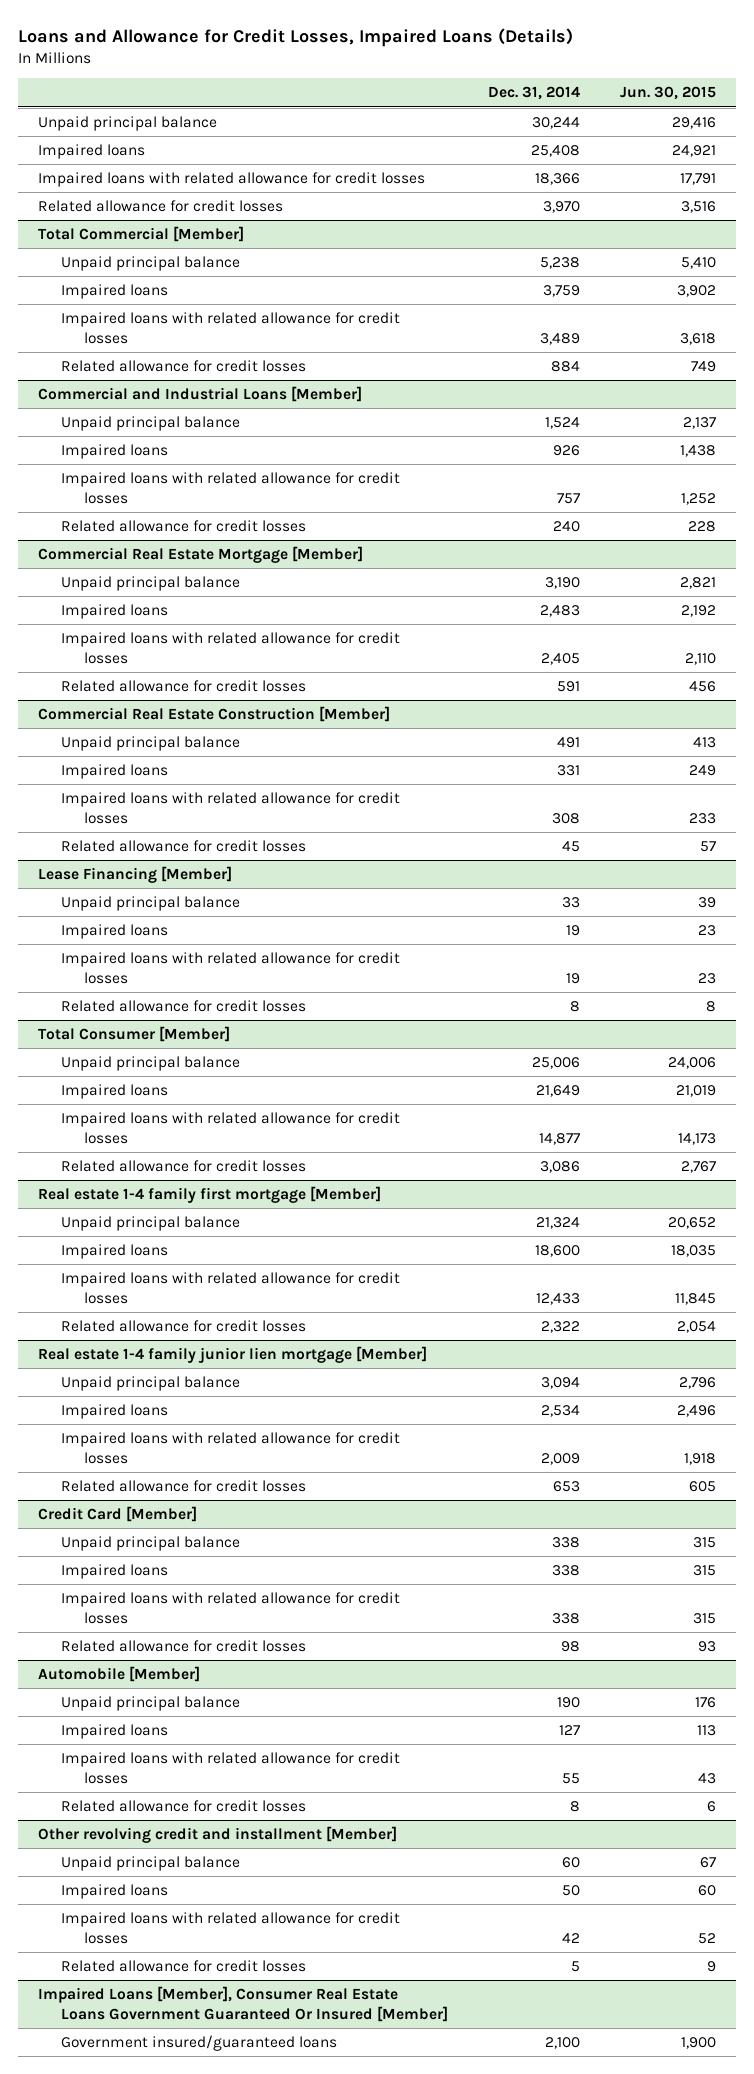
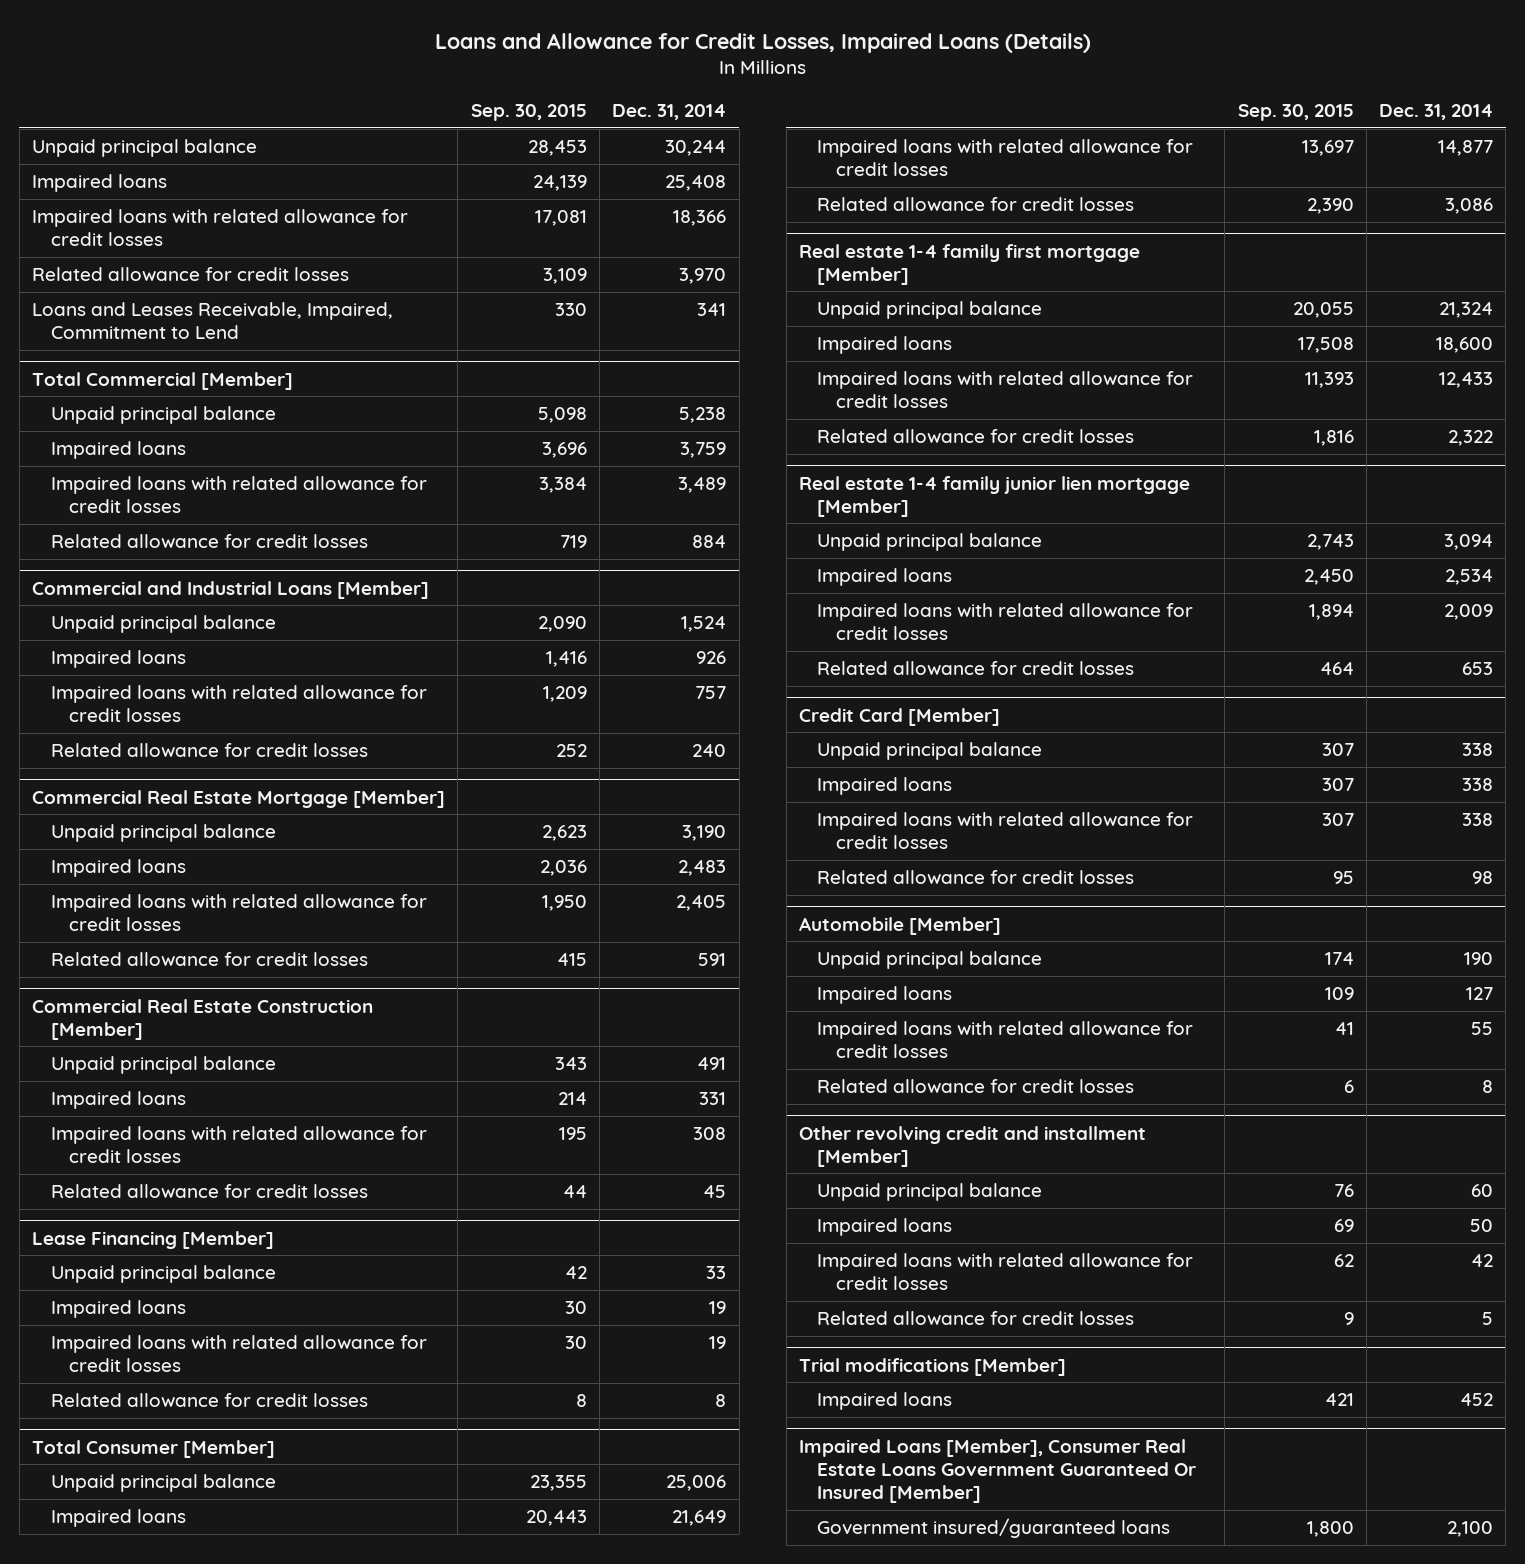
- | Dec. 31, 2014 | Jun. 30, 2015
+ | Sep. 30, 2015 | Dec. 31, 2014
+ Loans and Leases Receivable, Impaired, Commitment to Lend | 330 | 341
+ Trial modifications [Member]
+ Impaired loans | 421 | 452

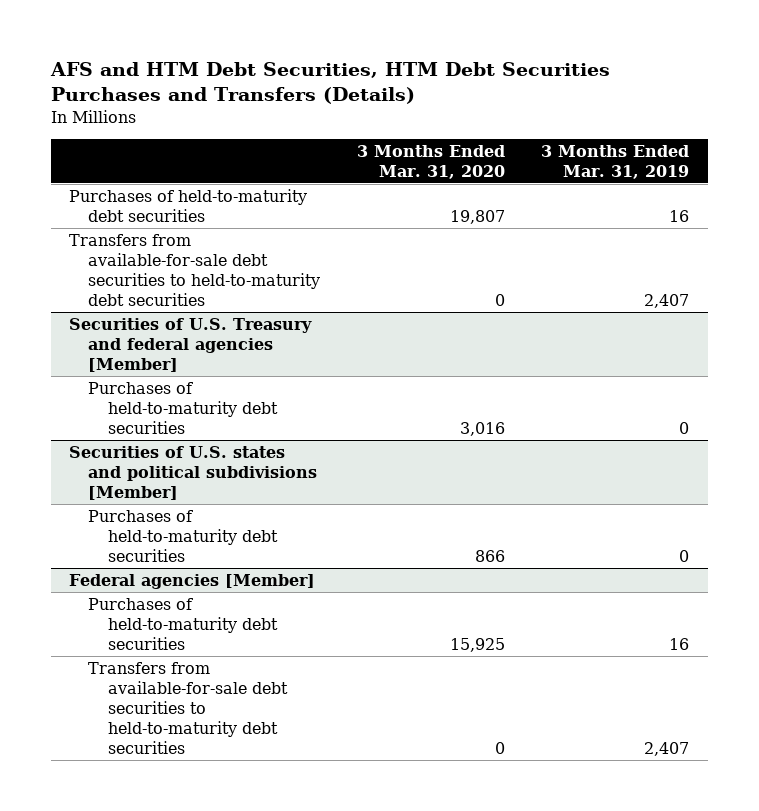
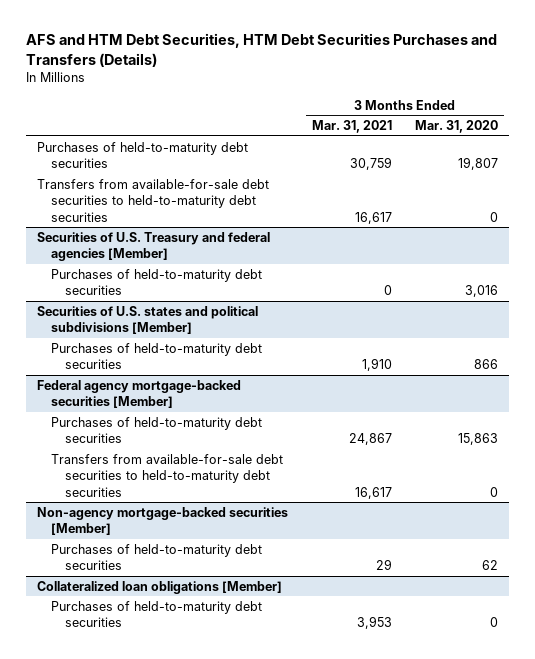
- | 3 Months Ended Mar. 31, 2020 | 3 Months Ended Mar. 31, 2019
+ | 3 Months Ended Mar. 31, 2021 | 3 Months Ended Mar. 31, 2020
- Federal agencies [Member]
- Purchases of held-to-maturity debt securities | 15,925 | 16
+ Federal agency mortgage-backed securities [Member]
+ Purchases of held-to-maturity debt securities | 24,867 | 15,863
+ Non-agency mortgage-backed securities [Member]
+ Purchases of held-to-maturity debt securities | 29 | 62
+ Collateralized loan obligations [Member]
+ Purchases of held-to-maturity debt securities | 3,953 | 0

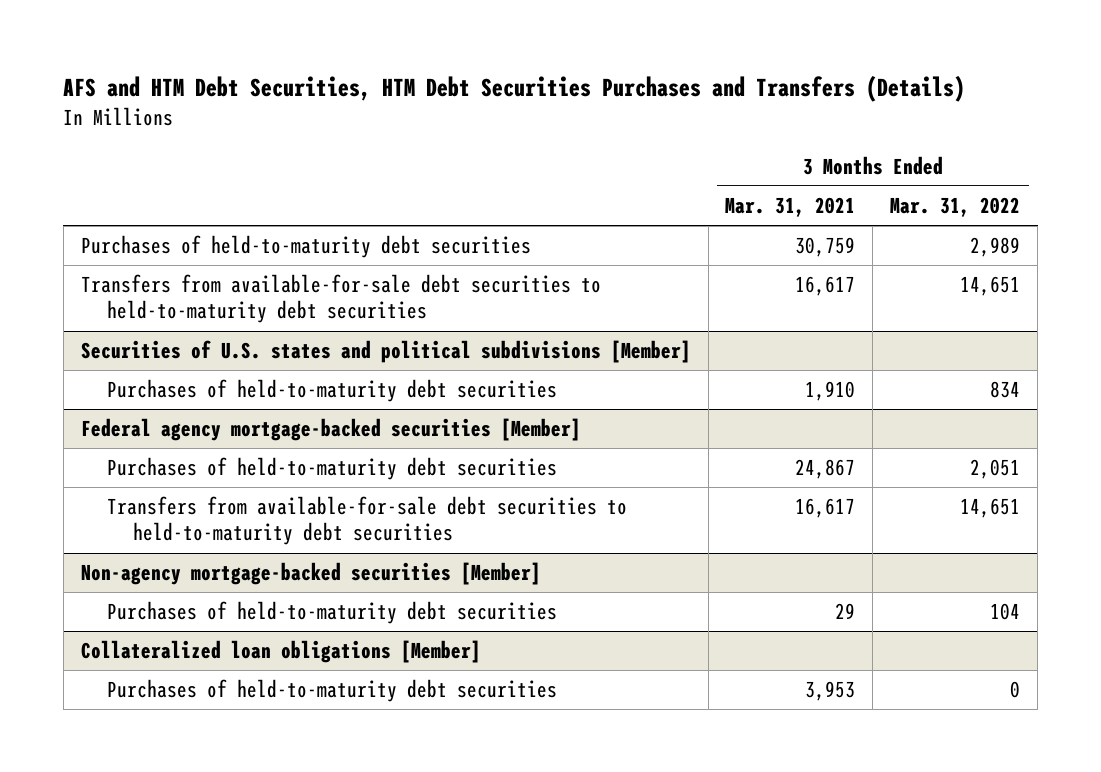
- | 3 Months Ended Mar. 31, 2021 | 3 Months Ended Mar. 31, 2020
+ | 3 Months Ended Mar. 31, 2021 | 3 Months Ended Mar. 31, 2022
- Securities of U.S. Treasury and federal agencies [Member]
- Purchases of held-to-maturity debt securities | 0 | 3,016

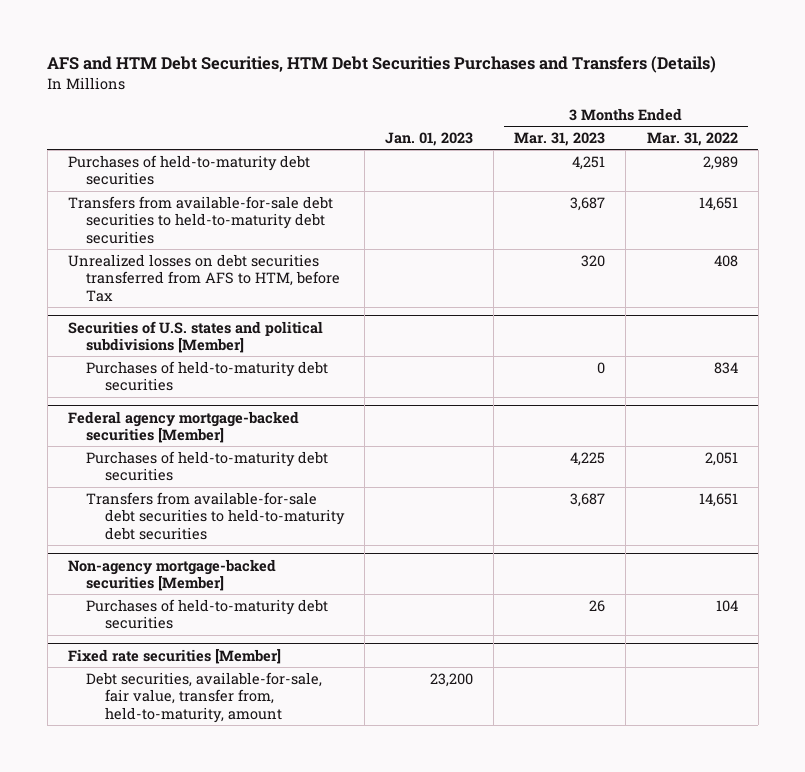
- | 3 Months Ended Mar. 31, 2021 | 3 Months Ended Mar. 31, 2022
+ | Jan. 01, 2023 | 3 Months Ended Mar. 31, 2023 | 3 Months Ended Mar. 31, 2022
+ Unrealized losses on debt securities transferred from AFS to HTM, before Tax | | 320 | 408
- Collateralized loan obligations [Member]
- Purchases of held-to-maturity debt securities | 3,953 | 0
+ Fixed rate securities [Member]
+ Debt securities, available-for-sale, fair value, transfer from, held-to-maturity, amount | 23,200 | |

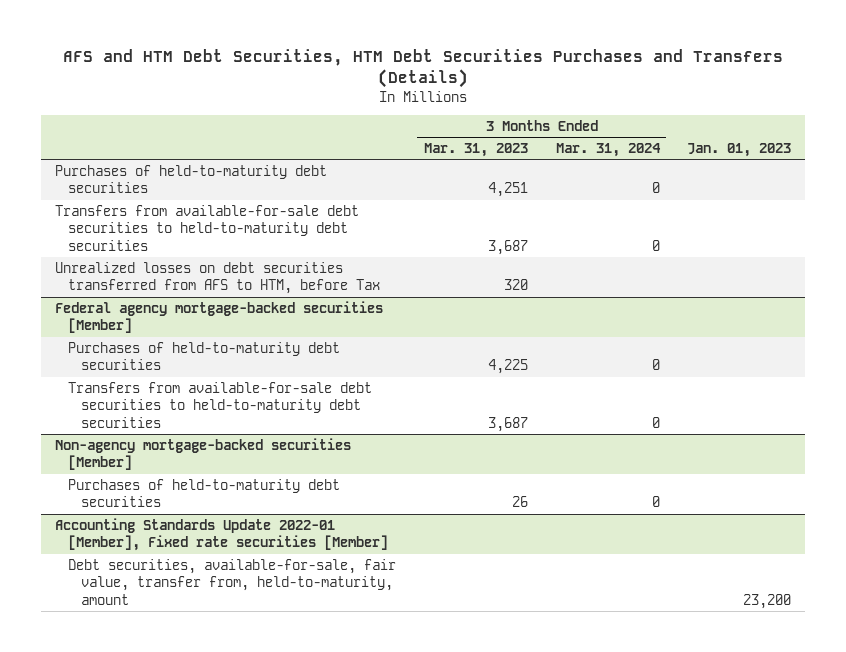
- | Jan. 01, 2023 | 3 Months Ended Mar. 31, 2023 | 3 Months Ended Mar. 31, 2022
+ | 3 Months Ended Mar. 31, 2023 | 3 Months Ended Mar. 31, 2024 | Jan. 01, 2023
- Securities of U.S. states and political subdivisions [Member]
- Purchases of held-to-maturity debt securities | | 0 | 834
- Fixed rate securities [Member]
+ Accounting Standards Update 2022-01 [Member], Fixed rate securities [Member]

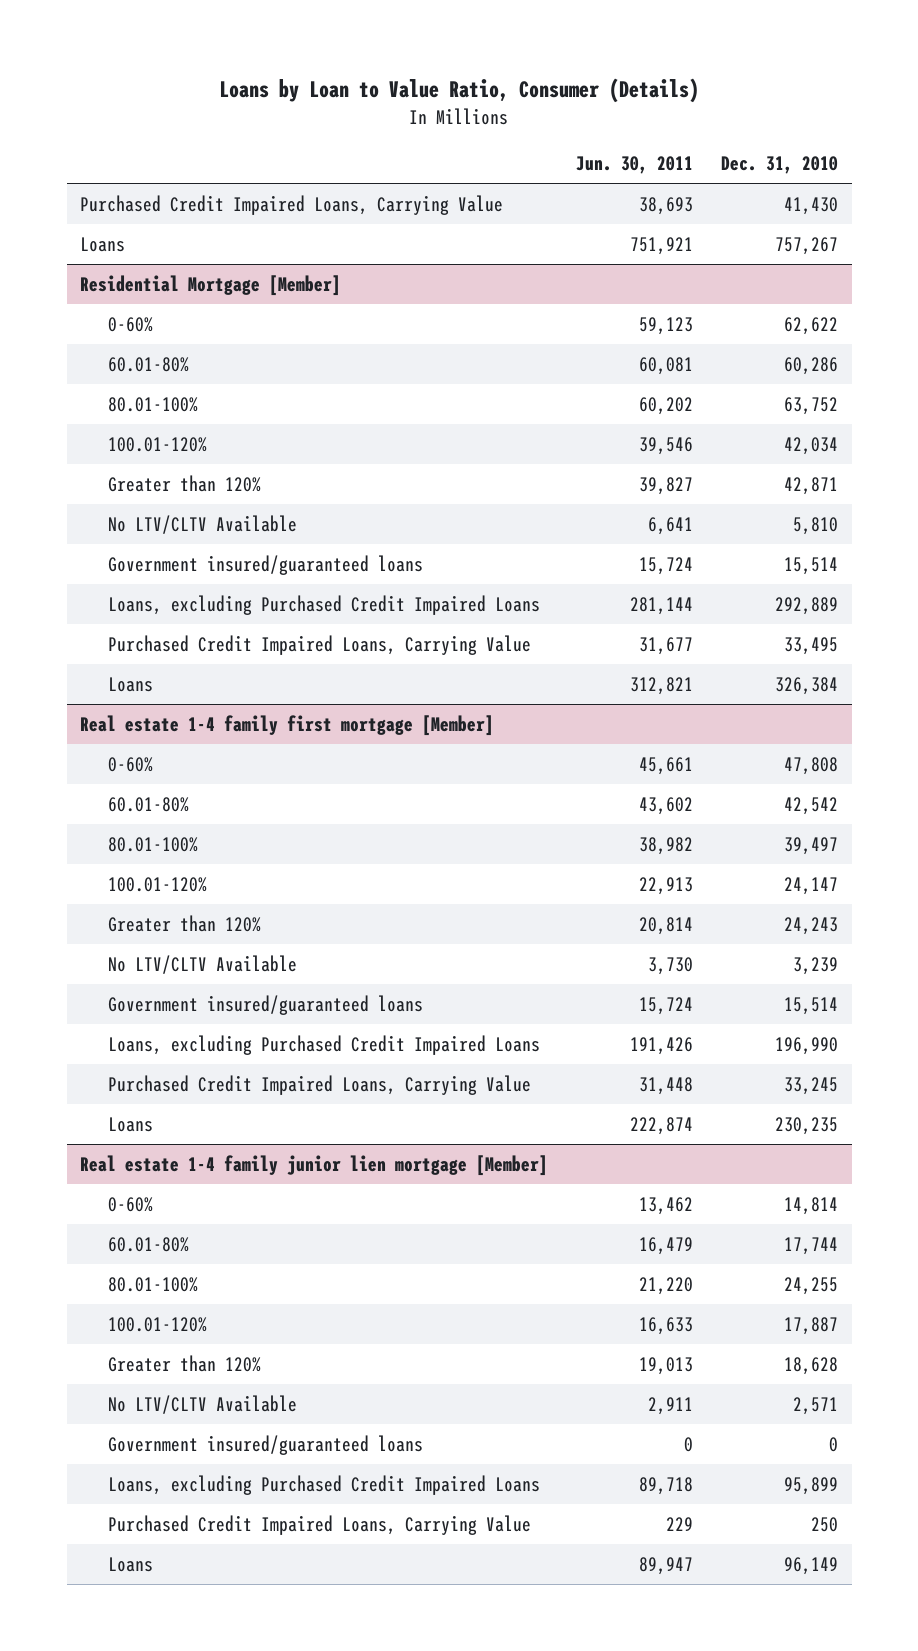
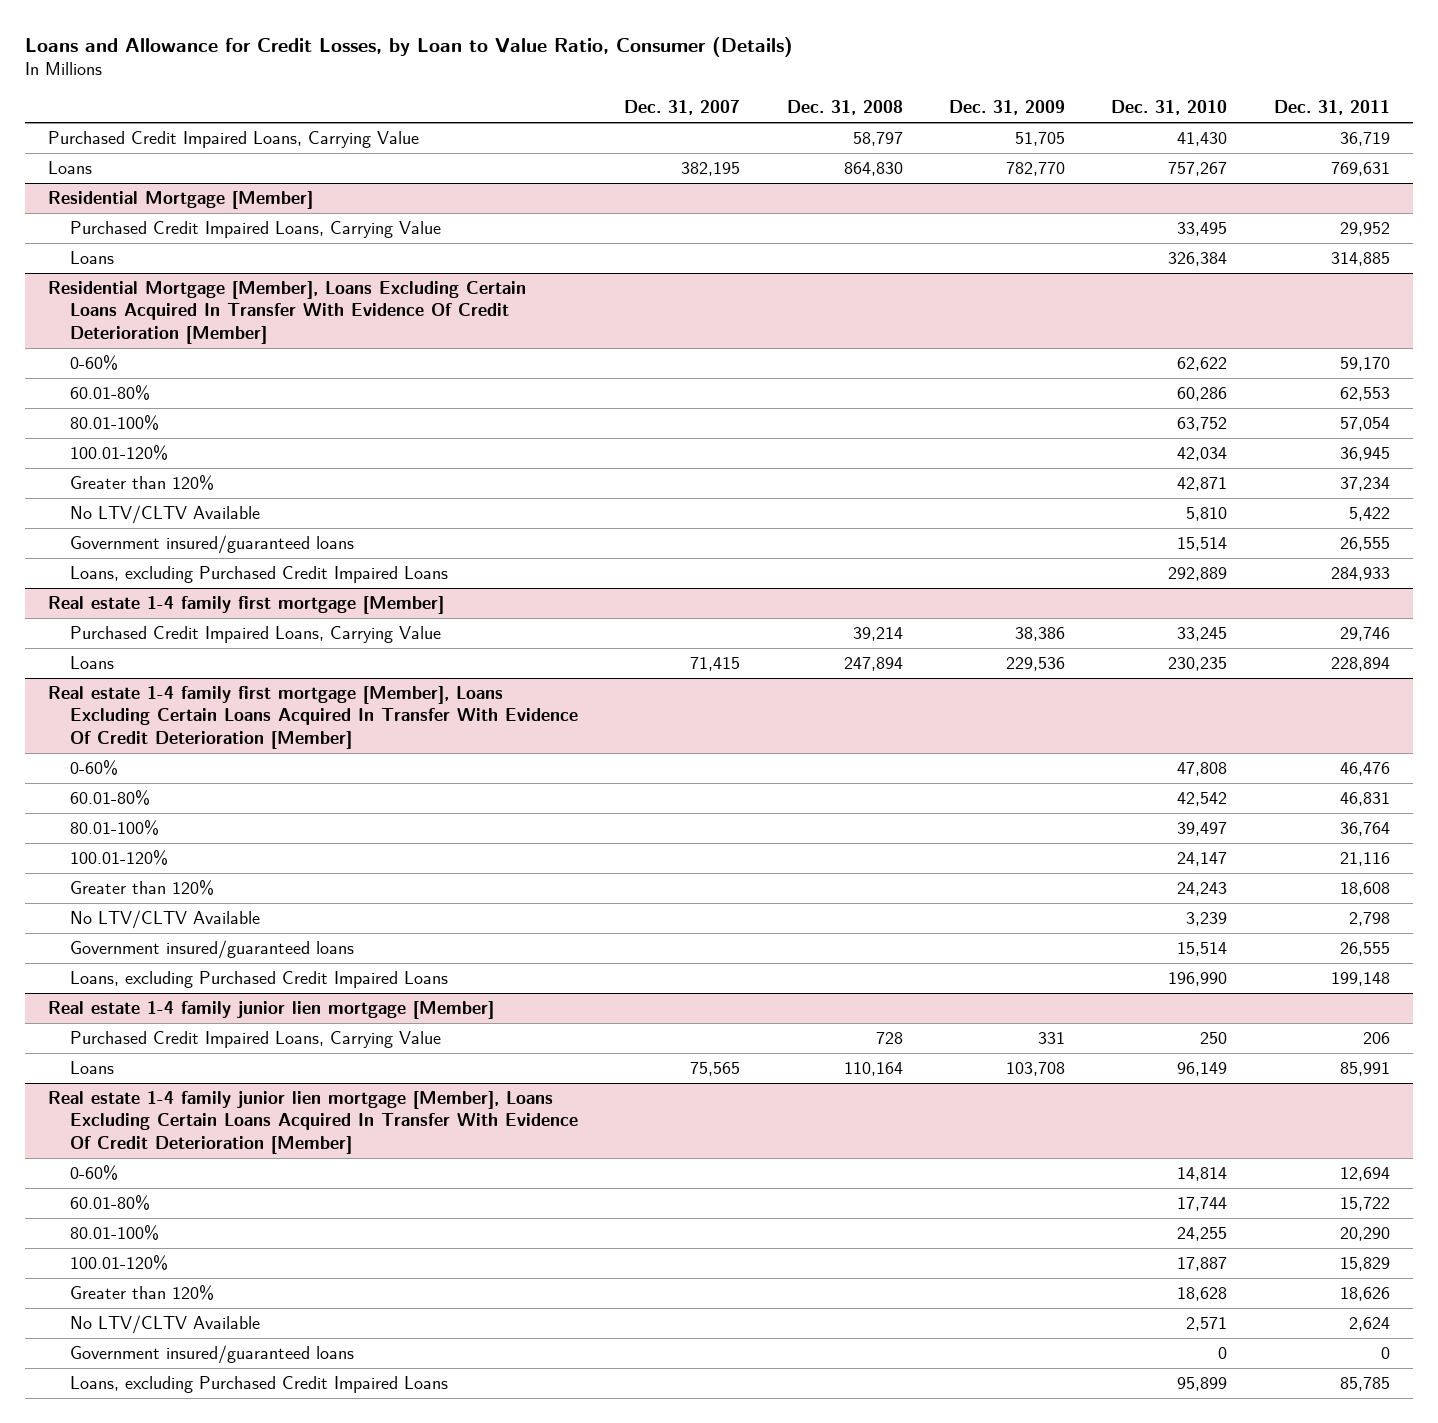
- Loans by Loan to Value Ratio, Consumer (Details)
+ Loans and Allowance for Credit Losses, by Loan to Value Ratio, Consumer (Details)
- | Jun. 30, 2011 | Dec. 31, 2010
+ | Dec. 31, 2007 | Dec. 31, 2008 | Dec. 31, 2009 | Dec. 31, 2010 | Dec. 31, 2011
@ Residential Mortgage [Member]
moved up: Purchased Credit Impaired Loans, Carrying Value | | | | 33,495 | 29,952
moved up: Loans | | | | 326,384 | 314,885
+ Residential Mortgage [Member], Loans Excluding Certain Loans Acquired In Transfer With Evidence Of Credit Deterioration [Member]
@ Real estate 1-4 family first mortgage [Member]
moved up: Purchased Credit Impaired Loans, Carrying Value | | 39,214 | 38,386 | 33,245 | 29,746
moved up: Loans | 71,415 | 247,894 | 229,536 | 230,235 | 228,894
+ Real estate 1-4 family first mortgage [Member], Loans Excluding Certain Loans Acquired In Transfer With Evidence Of Credit Deterioration [Member]
@ Real estate 1-4 family junior lien mortgage [Member]
moved up: Purchased Credit Impaired Loans, Carrying Value | | 728 | 331 | 250 | 206
moved up: Loans | 75,565 | 110,164 | 103,708 | 96,149 | 85,991
+ Real estate 1-4 family junior lien mortgage [Member], Loans Excluding Certain Loans Acquired In Transfer With Evidence Of Credit Deterioration [Member]

